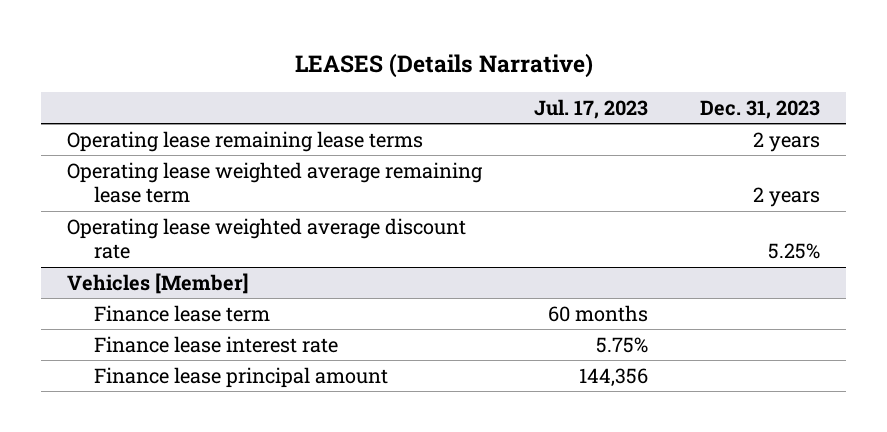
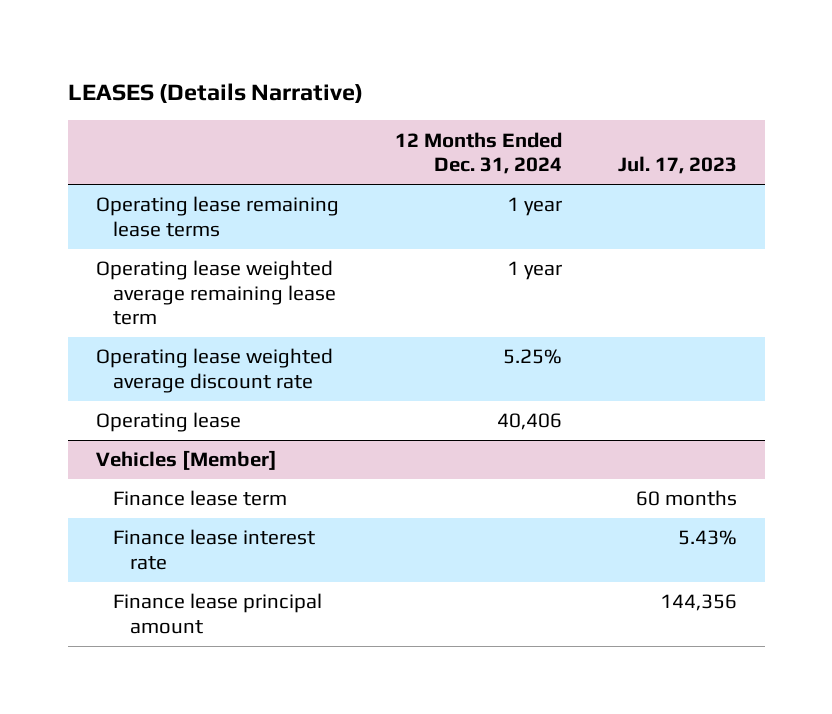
- | Jul. 17, 2023 | Dec. 31, 2023
+ | 12 Months Ended Dec. 31, 2024 | Jul. 17, 2023
+ Operating lease | 40,406 |
@ Vehicles [Member]
- Finance lease interest rate | 5.75% |
+ Finance lease interest rate | | 5.43%

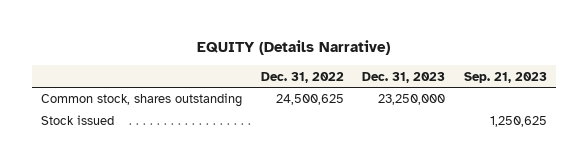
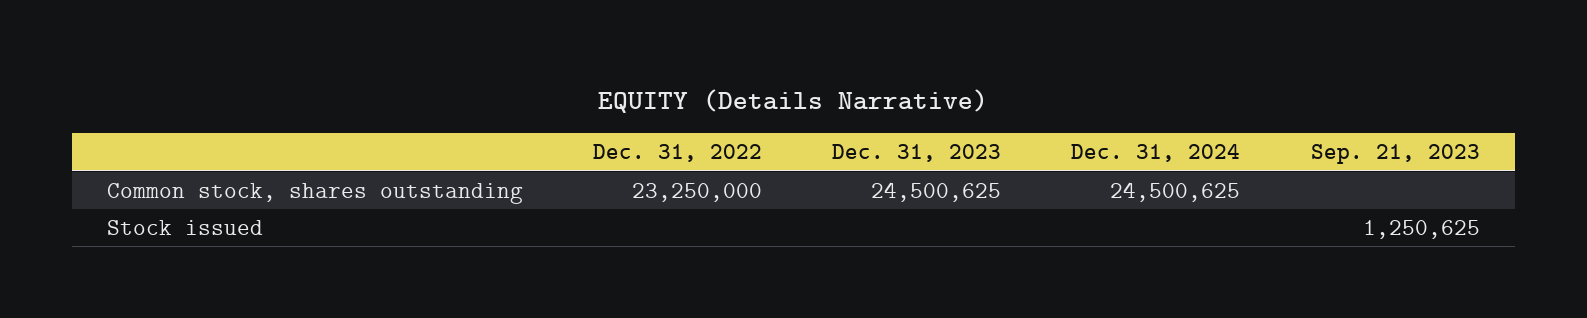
- | Dec. 31, 2022 | Dec. 31, 2023 | Sep. 21, 2023
+ | Dec. 31, 2022 | Dec. 31, 2023 | Dec. 31, 2024 | Sep. 21, 2023
- Common stock, shares outstanding | 24,500,625 | 23,250,000 |
+ Common stock, shares outstanding | 23,250,000 | 24,500,625 | 24,500,625 |

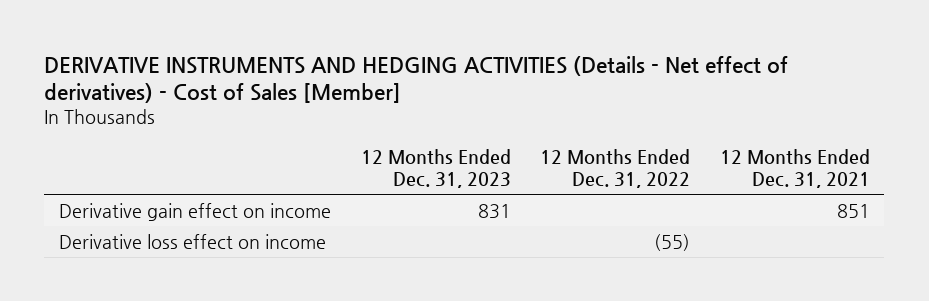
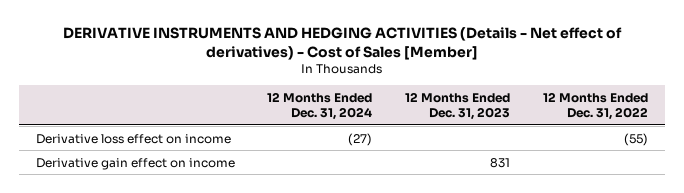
- | 12 Months Ended Dec. 31, 2023 | 12 Months Ended Dec. 31, 2022 | 12 Months Ended Dec. 31, 2021
+ | 12 Months Ended Dec. 31, 2024 | 12 Months Ended Dec. 31, 2023 | 12 Months Ended Dec. 31, 2022
moved down: Derivative gain effect on income | | 831 |

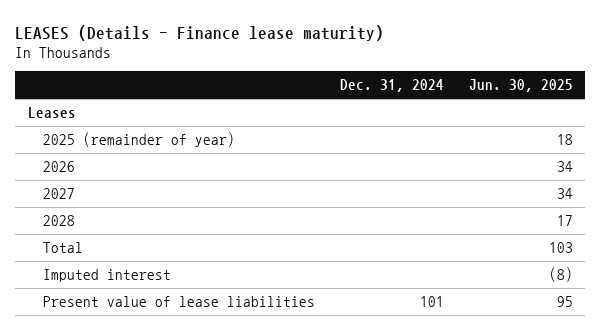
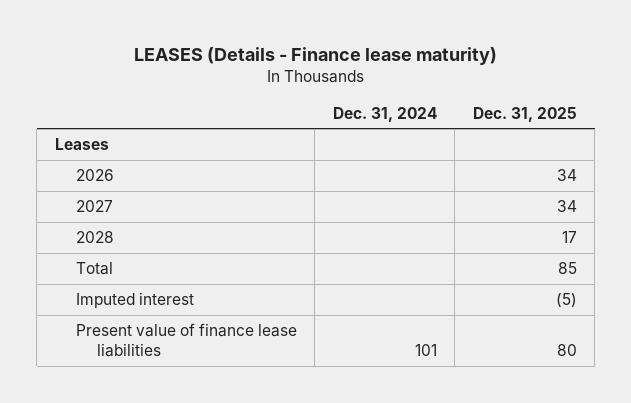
- | Dec. 31, 2024 | Jun. 30, 2025
+ | Dec. 31, 2024 | Dec. 31, 2025
- 2025 (remainder of year) | | 18
- Present value of lease liabilities | 101 | 95
+ Present value of finance lease liabilities | 101 | 80

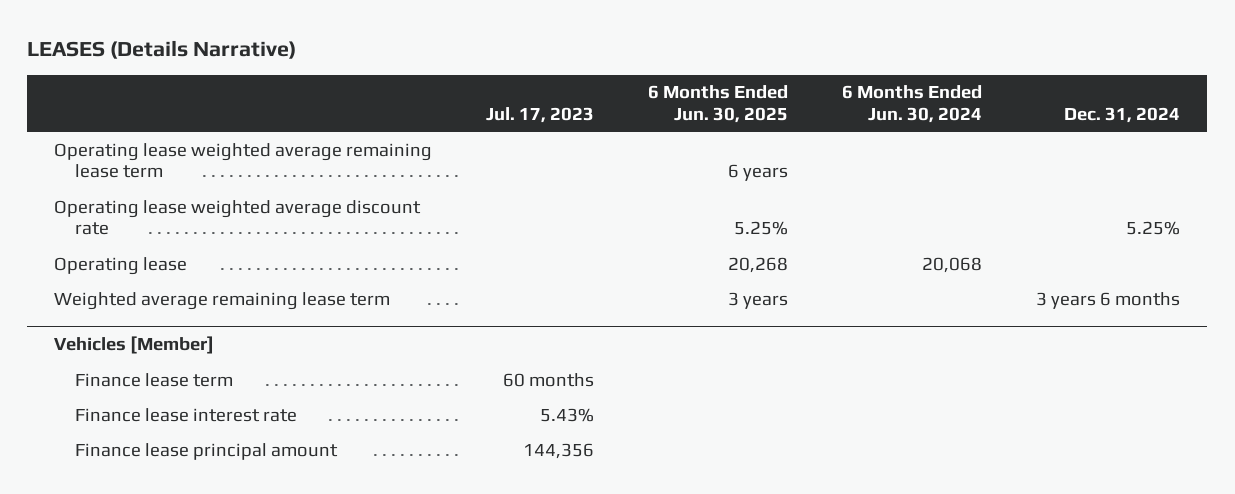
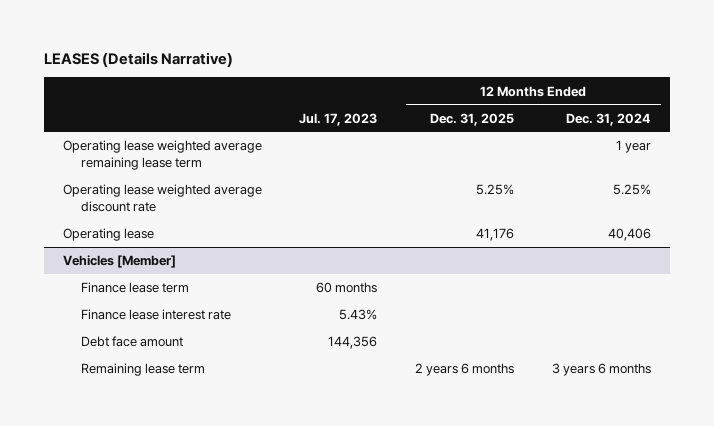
- | Jul. 17, 2023 | 6 Months Ended Jun. 30, 2025 | 6 Months Ended Jun. 30, 2024 | Dec. 31, 2024
+ | Jul. 17, 2023 | 12 Months Ended Dec. 31, 2025 | 12 Months Ended Dec. 31, 2024
- Weighted average remaining lease term | | 3 years | | 3 years 6 months
@ Vehicles [Member]
- Finance lease principal amount | 144,356 | | |
+ Debt face amount | 144,356 | |
+ Remaining lease term | | 2 years 6 months | 3 years 6 months

